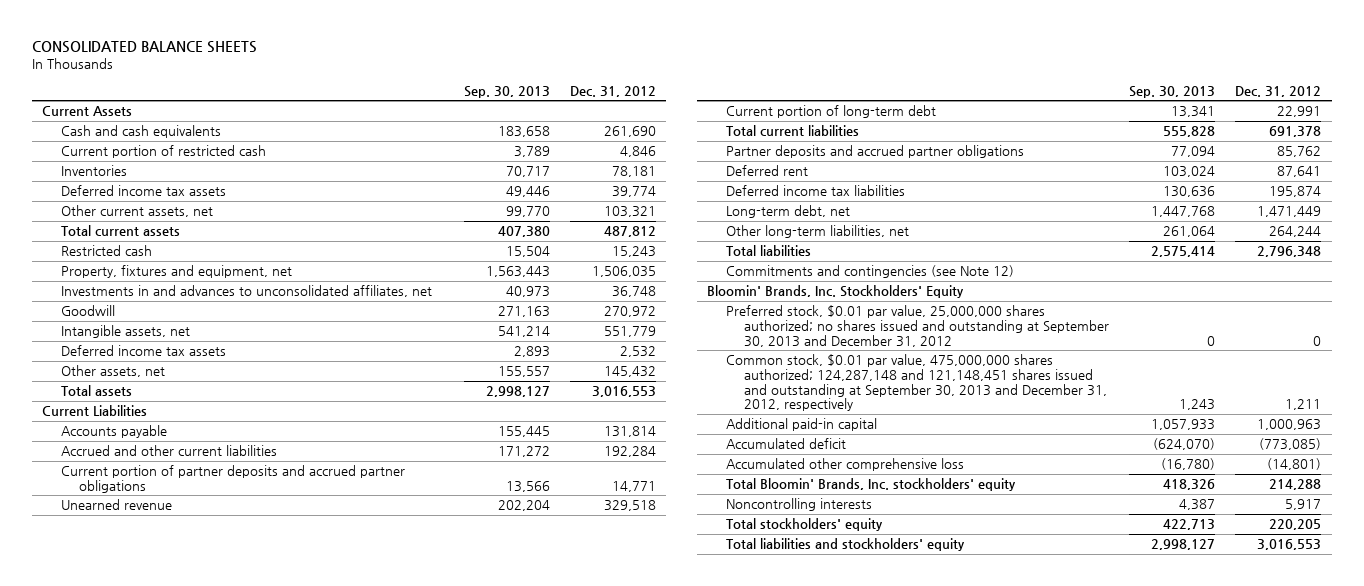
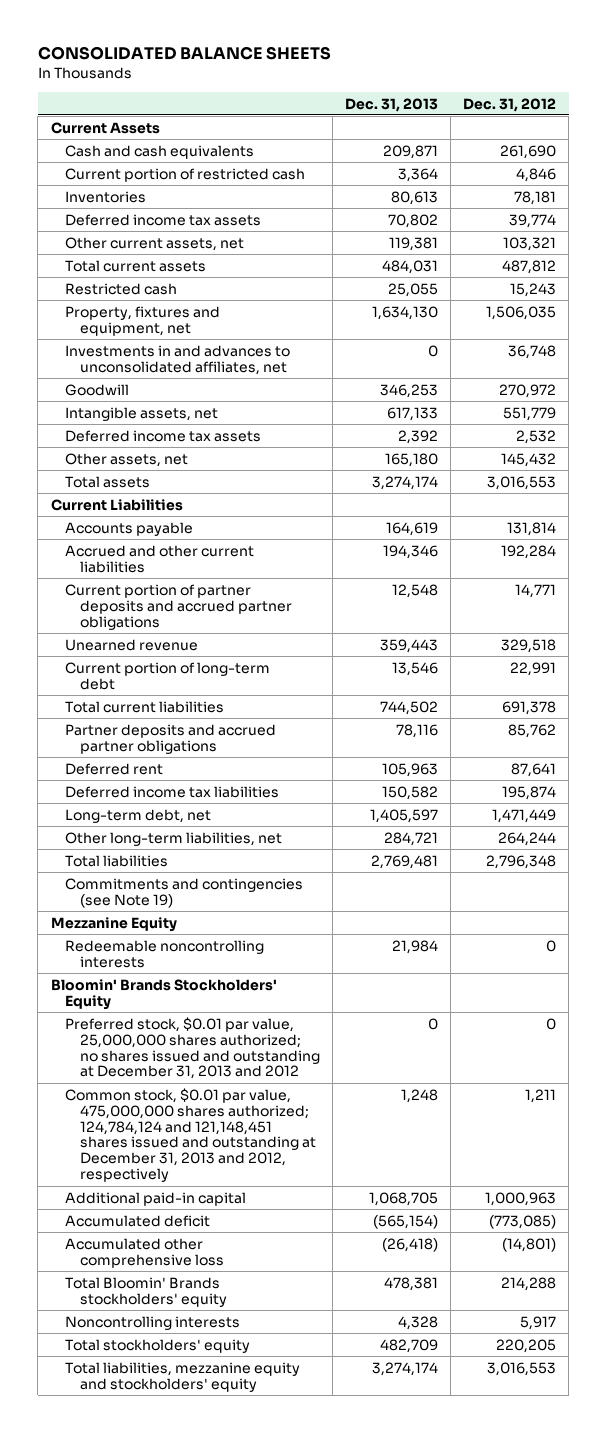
- | Sep. 30, 2013 | Dec. 31, 2012
+ | Dec. 31, 2013 | Dec. 31, 2012
- Commitments and contingencies (see Note 12)
- Bloomin' Brands, Inc. Stockholders' Equity
- Preferred stock, $0.01 par value, 25,000,000 shares authorized; no shares issued and outstanding at September 30, 2013 and December 31, 2012 | 0 | 0
- Common stock, $0.01 par value, 475,000,000 shares authorized; 124,287,148 and 121,148,451 shares issued and outstanding at September 30, 2013 and December 31, 2012, respectively | 1,243 | 1,211
+ Commitments and contingencies (see Note 19)
+ Mezzanine Equity
+ Redeemable noncontrolling interests | 21,984 | 0
+ Bloomin' Brands Stockholders' Equity
+ Preferred stock, $0.01 par value, 25,000,000 shares authorized; no shares issued and outstanding at December 31, 2013 and 2012 | 0 | 0
+ Common stock, $0.01 par value, 475,000,000 shares authorized; 124,784,124 and 121,148,451 shares issued and outstanding at December 31, 2013 and 2012, respectively | 1,248 | 1,211
- Total Bloomin' Brands, Inc. stockholders' equity | 418,326 | 214,288
+ Total Bloomin' Brands stockholders' equity | 478,381 | 214,288
- Total liabilities and stockholders' equity | 2,998,127 | 3,016,553
+ Total liabilities, mezzanine equity and stockholders' equity | 3,274,174 | 3,016,553

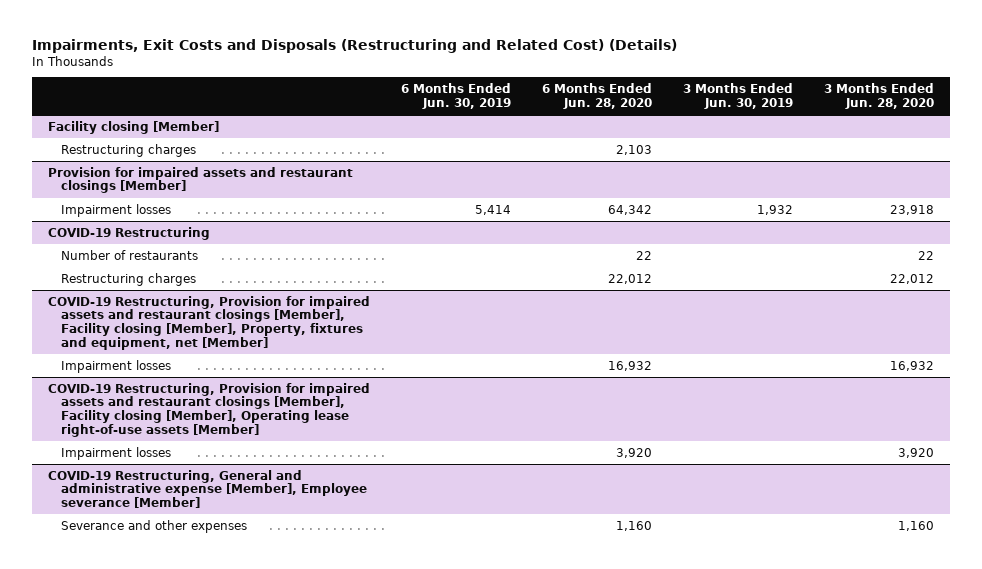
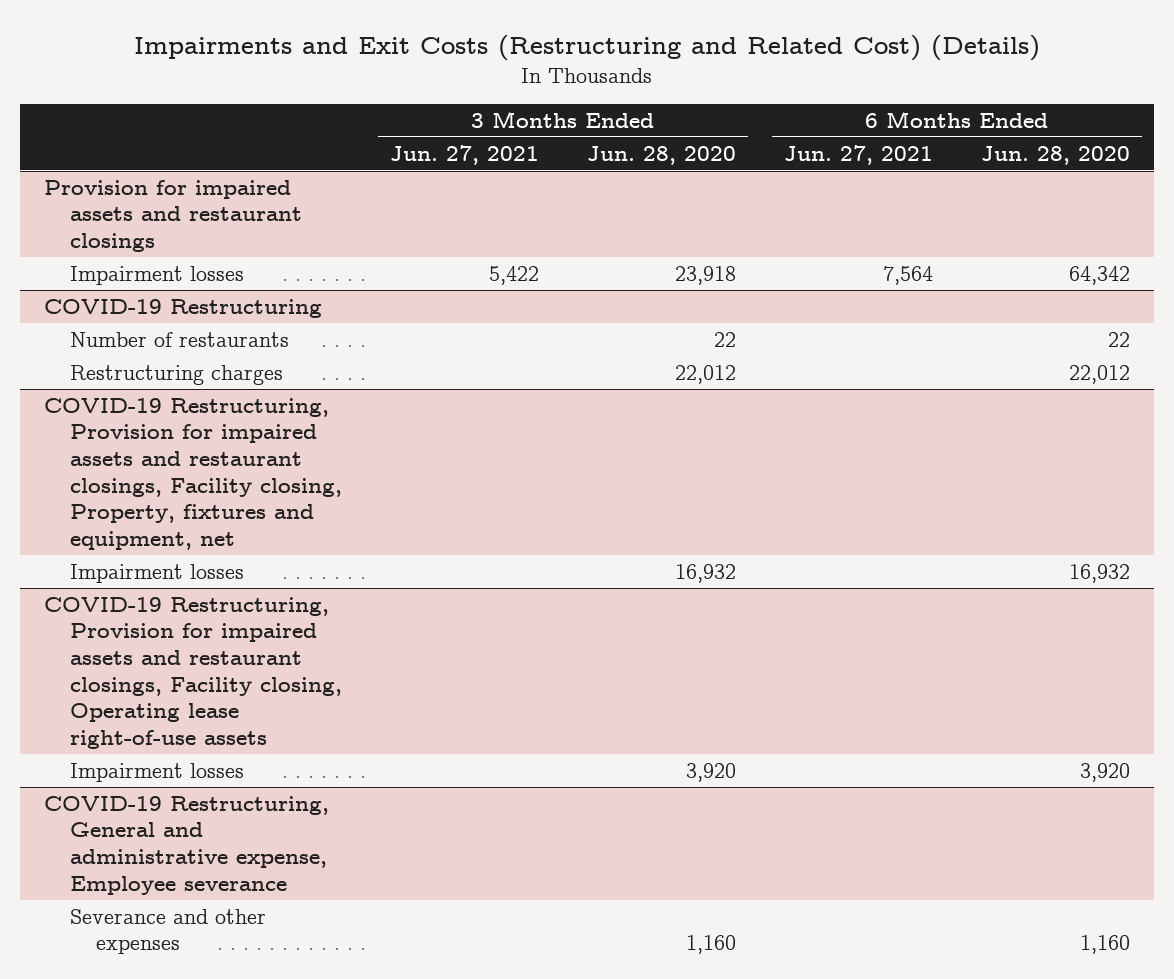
- Impairments, Exit Costs and Disposals (Restructuring and Related Cost) (Details)
+ Impairments and Exit Costs (Restructuring and Related Cost) (Details)
- | 6 Months Ended Jun. 30, 2019 | 6 Months Ended Jun. 28, 2020 | 3 Months Ended Jun. 30, 2019 | 3 Months Ended Jun. 28, 2020
+ | 3 Months Ended Jun. 27, 2021 | 3 Months Ended Jun. 28, 2020 | 6 Months Ended Jun. 27, 2021 | 6 Months Ended Jun. 28, 2020
- Facility closing [Member]
- Restructuring charges | | 2,103 | |
- Provision for impaired assets and restaurant closings [Member]
+ Provision for impaired assets and restaurant closings
- COVID-19 Restructuring, Provision for impaired assets and restaurant closings [Member], Facility closing [Member], Property, fixtures and equipment, net [Member]
+ COVID-19 Restructuring, Provision for impaired assets and restaurant closings, Facility closing, Property, fixtures and equipment, net
- COVID-19 Restructuring, Provision for impaired assets and restaurant closings [Member], Facility closing [Member], Operating lease right-of-use assets [Member]
+ COVID-19 Restructuring, Provision for impaired assets and restaurant closings, Facility closing, Operating lease right-of-use assets
- COVID-19 Restructuring, General and administrative expense [Member], Employee severance [Member]
+ COVID-19 Restructuring, General and administrative expense, Employee severance

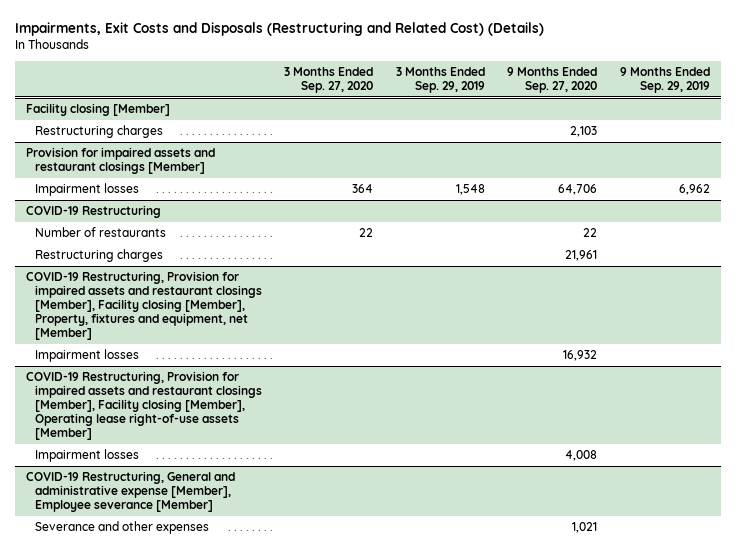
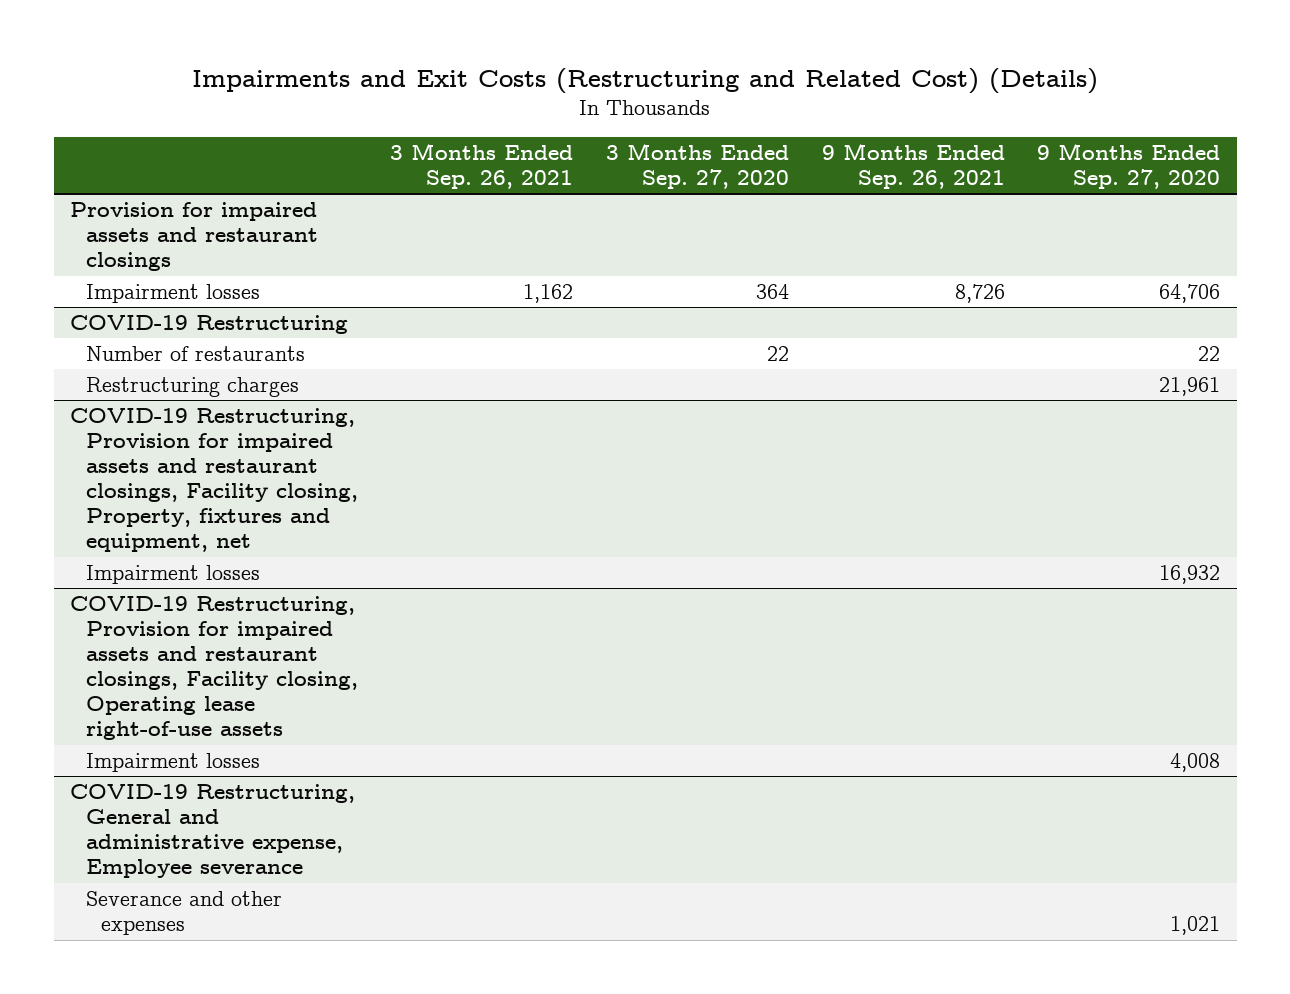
- Impairments, Exit Costs and Disposals (Restructuring and Related Cost) (Details)
+ Impairments and Exit Costs (Restructuring and Related Cost) (Details)
- | 3 Months Ended Sep. 27, 2020 | 3 Months Ended Sep. 29, 2019 | 9 Months Ended Sep. 27, 2020 | 9 Months Ended Sep. 29, 2019
+ | 3 Months Ended Sep. 26, 2021 | 3 Months Ended Sep. 27, 2020 | 9 Months Ended Sep. 26, 2021 | 9 Months Ended Sep. 27, 2020
- Facility closing [Member]
- Restructuring charges | | | 2,103 |
- Provision for impaired assets and restaurant closings [Member]
+ Provision for impaired assets and restaurant closings
- COVID-19 Restructuring, Provision for impaired assets and restaurant closings [Member], Facility closing [Member], Property, fixtures and equipment, net [Member]
+ COVID-19 Restructuring, Provision for impaired assets and restaurant closings, Facility closing, Property, fixtures and equipment, net
- COVID-19 Restructuring, Provision for impaired assets and restaurant closings [Member], Facility closing [Member], Operating lease right-of-use assets [Member]
+ COVID-19 Restructuring, Provision for impaired assets and restaurant closings, Facility closing, Operating lease right-of-use assets
- COVID-19 Restructuring, General and administrative expense [Member], Employee severance [Member]
+ COVID-19 Restructuring, General and administrative expense, Employee severance

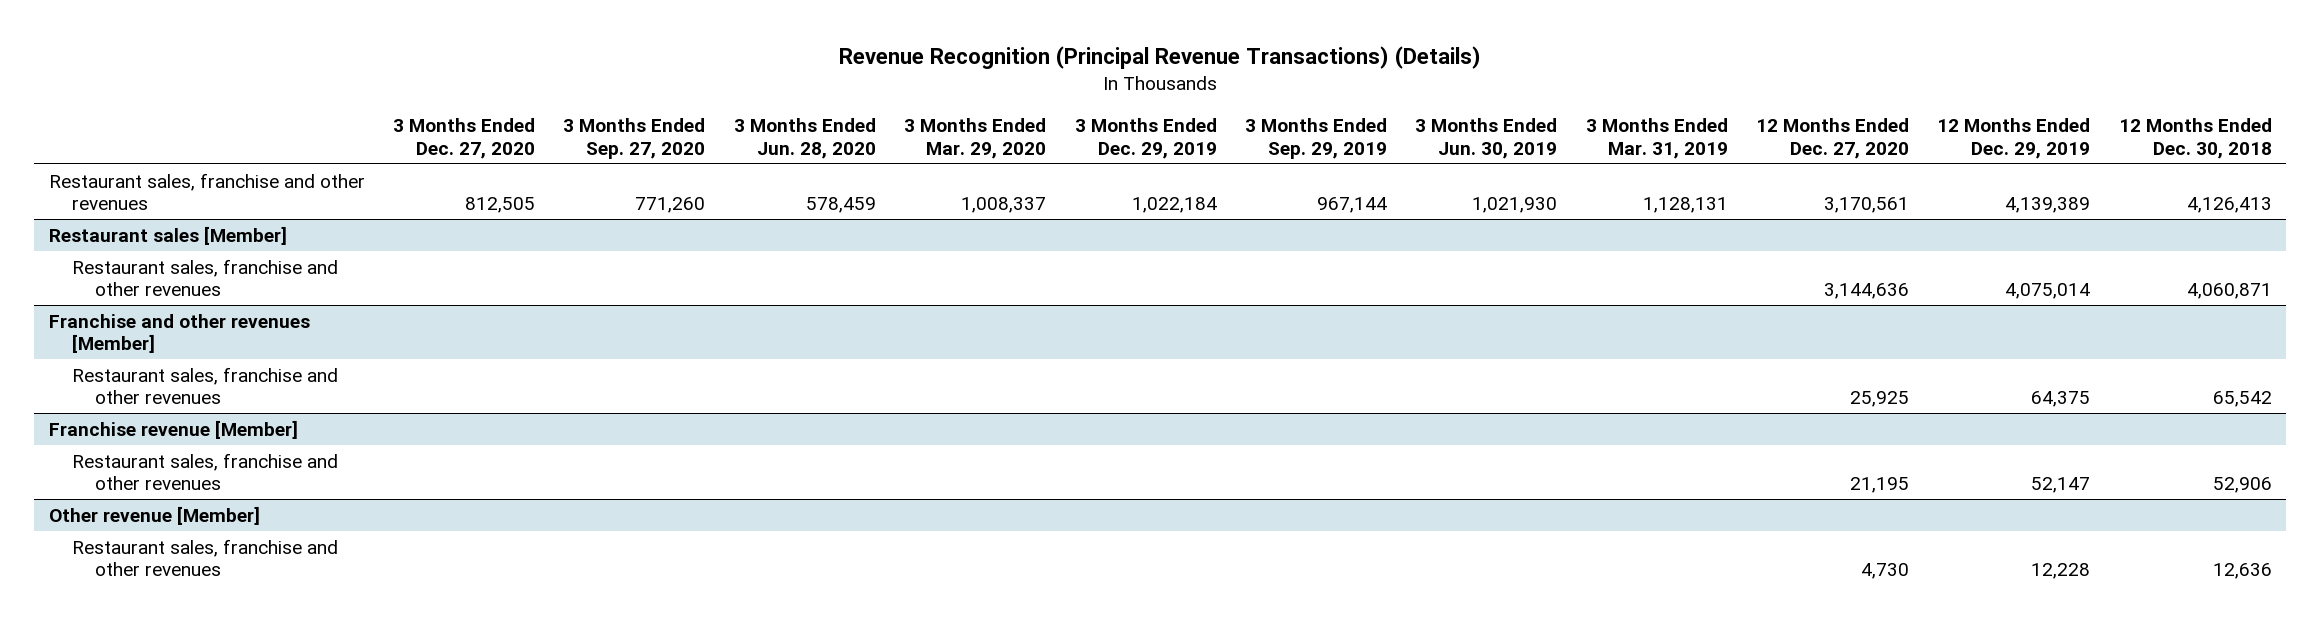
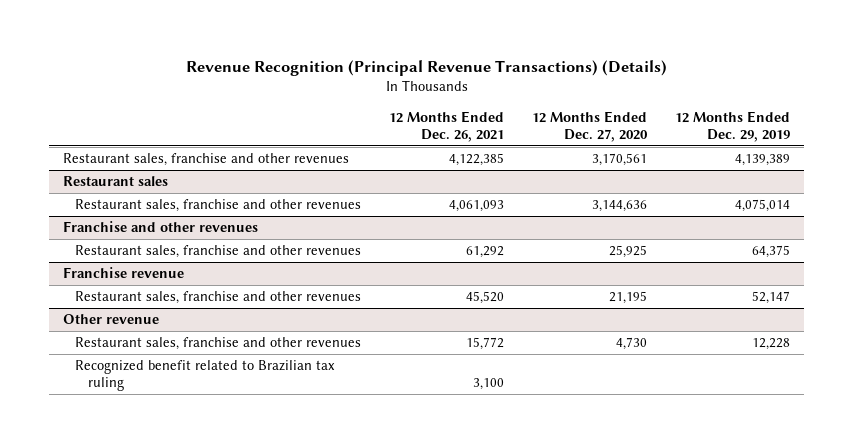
- | 3 Months Ended Dec. 27, 2020 | 3 Months Ended Sep. 27, 2020 | 3 Months Ended Jun. 28, 2020 | 3 Months Ended Mar. 29, 2020 | 3 Months Ended Dec. 29, 2019 | 3 Months Ended Sep. 29, 2019 | 3 Months Ended Jun. 30, 2019 | 3 Months Ended Mar. 31, 2019 | 12 Months Ended Dec. 27, 2020 | 12 Months Ended Dec. 29, 2019 | 12 Months Ended Dec. 30, 2018
+ | 12 Months Ended Dec. 26, 2021 | 12 Months Ended Dec. 27, 2020 | 12 Months Ended Dec. 29, 2019
- Restaurant sales [Member]
+ Restaurant sales
- Franchise and other revenues [Member]
+ Franchise and other revenues
- Franchise revenue [Member]
+ Franchise revenue
- Other revenue [Member]
+ Other revenue
+ Recognized benefit related to Brazilian tax ruling | 3,100 | |

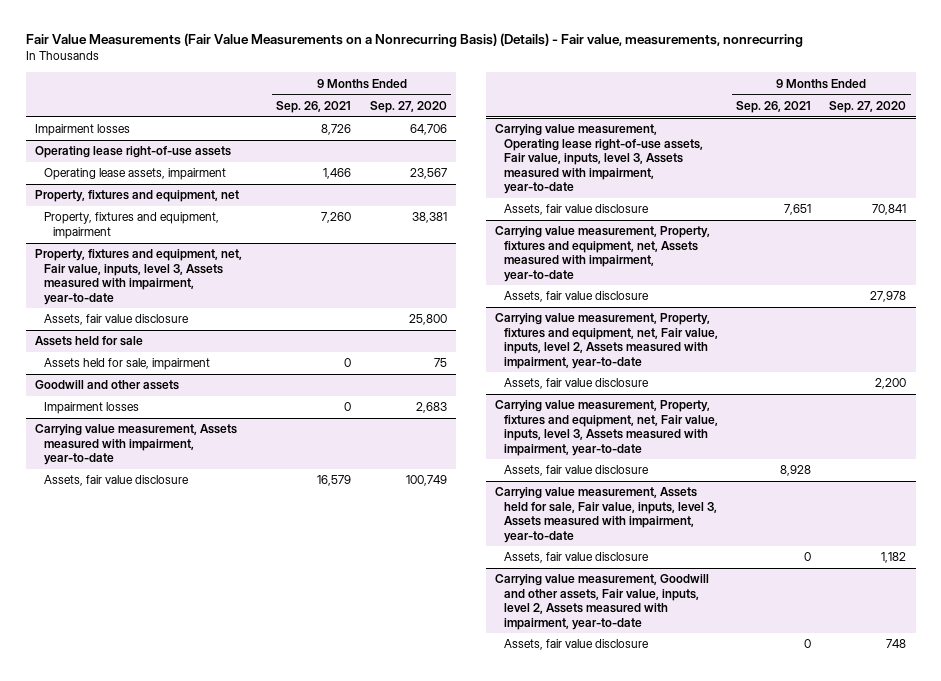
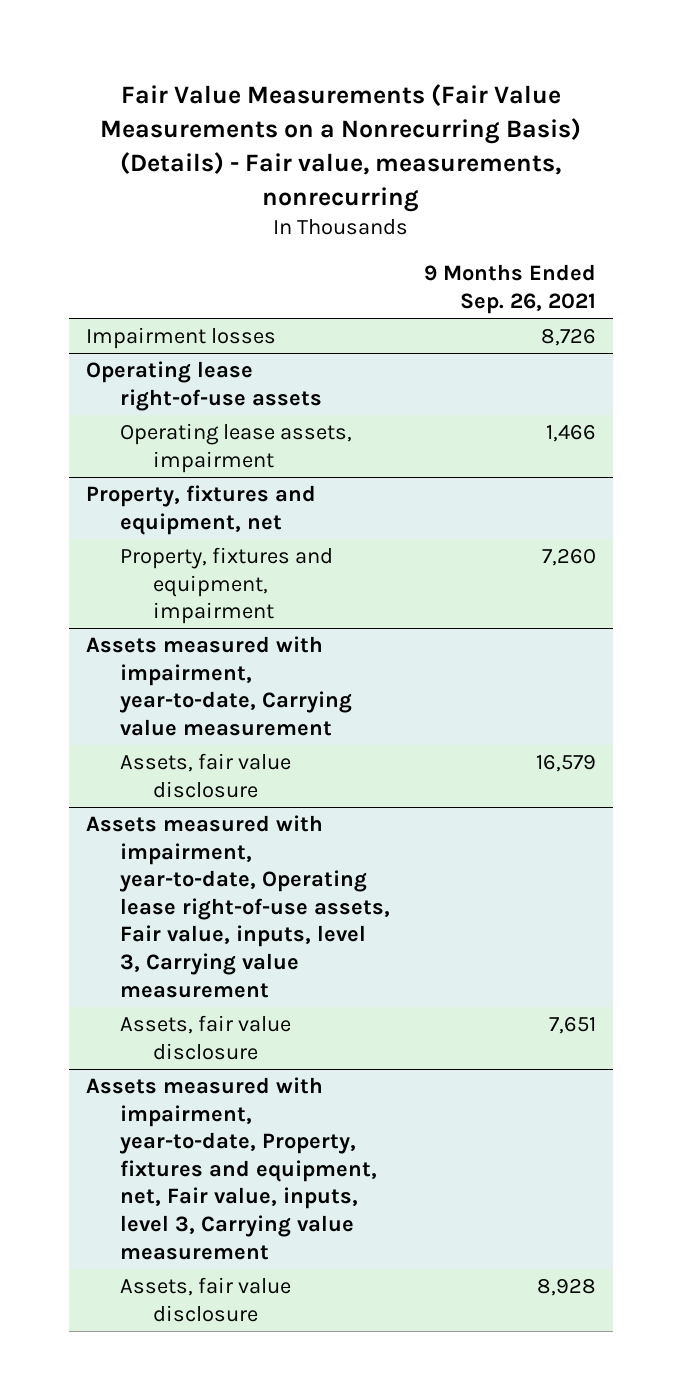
- | 9 Months Ended Sep. 26, 2021 | 9 Months Ended Sep. 27, 2020
+ | 9 Months Ended Sep. 26, 2021
- Property, fixtures and equipment, net, Fair value, inputs, level 3, Assets measured with impairment, year-to-date
- Assets, fair value disclosure | | 25,800
- Assets held for sale
- Assets held for sale, impairment | 0 | 75
- Goodwill and other assets
- Impairment losses | 0 | 2,683
- Carrying value measurement, Assets measured with impairment, year-to-date
+ Assets measured with impairment, year-to-date, Carrying value measurement
- Carrying value measurement, Operating lease right-of-use assets, Fair value, inputs, level 3, Assets measured with impairment, year-to-date
+ Assets measured with impairment, year-to-date, Operating lease right-of-use assets, Fair value, inputs, level 3, Carrying value measurement
- Carrying value measurement, Property, fixtures and equipment, net, Assets measured with impairment, year-to-date
- Assets, fair value disclosure | | 27,978
- Carrying value measurement, Property, fixtures and equipment, net, Fair value, inputs, level 2, Assets measured with impairment, year-to-date
- Assets, fair value disclosure | | 2,200
- Carrying value measurement, Property, fixtures and equipment, net, Fair value, inputs, level 3, Assets measured with impairment, year-to-date
+ Assets measured with impairment, year-to-date, Property, fixtures and equipment, net, Fair value, inputs, level 3, Carrying value measurement
- Carrying value measurement, Assets held for sale, Fair value, inputs, level 3, Assets measured with impairment, year-to-date
- Assets, fair value disclosure | 0 | 1,182
- Carrying value measurement, Goodwill and other assets, Fair value, inputs, level 2, Assets measured with impairment, year-to-date
- Assets, fair value disclosure | 0 | 748

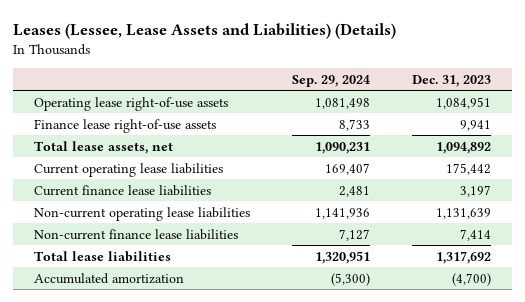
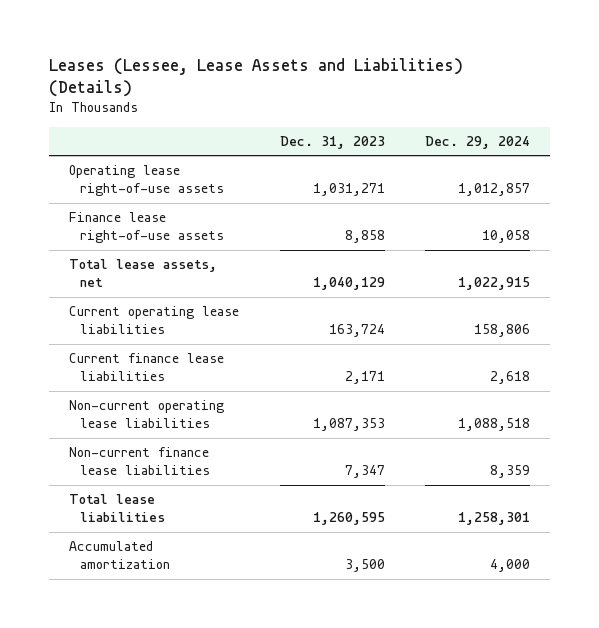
- | Sep. 29, 2024 | Dec. 31, 2023
+ | Dec. 31, 2023 | Dec. 29, 2024
- Operating lease right-of-use assets | 1,081,498 | 1,084,951
- Finance lease right-of-use assets | 8,733 | 9,941
- Total lease assets, net | 1,090,231 | 1,094,892
- Current operating lease liabilities | 169,407 | 175,442
- Current finance lease liabilities | 2,481 | 3,197
- Non-current operating lease liabilities | 1,141,936 | 1,131,639
- Non-current finance lease liabilities | 7,127 | 7,414
- Total lease liabilities | 1,320,951 | 1,317,692
- Accumulated amortization | (5,300) | (4,700)
+ Operating lease right-of-use assets | 1,031,271 | 1,012,857
+ Finance lease right-of-use assets | 8,858 | 10,058
+ Total lease assets, net | 1,040,129 | 1,022,915
+ Current operating lease liabilities | 163,724 | 158,806
+ Current finance lease liabilities | 2,171 | 2,618
+ Non-current operating lease liabilities | 1,087,353 | 1,088,518
+ Non-current finance lease liabilities | 7,347 | 8,359
+ Total lease liabilities | 1,260,595 | 1,258,301
+ Accumulated amortization | 3,500 | 4,000

